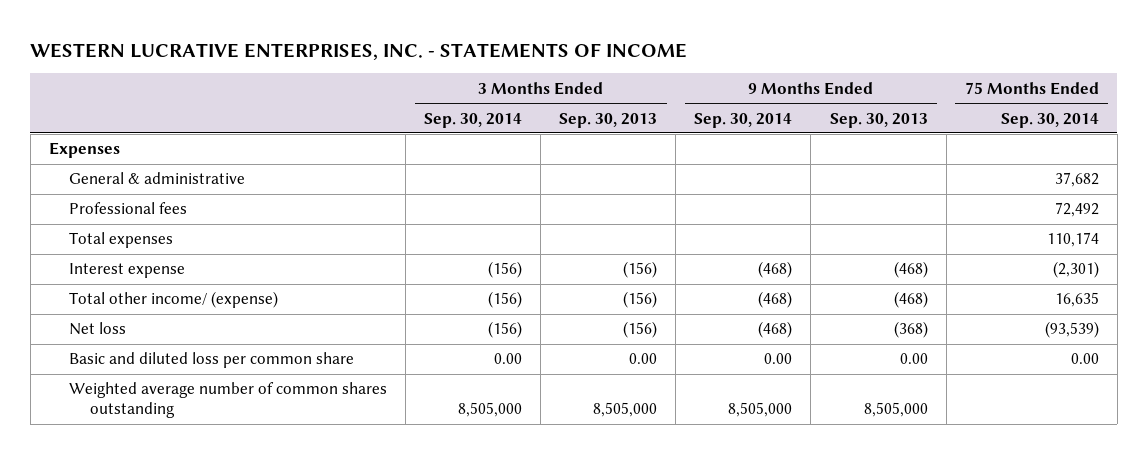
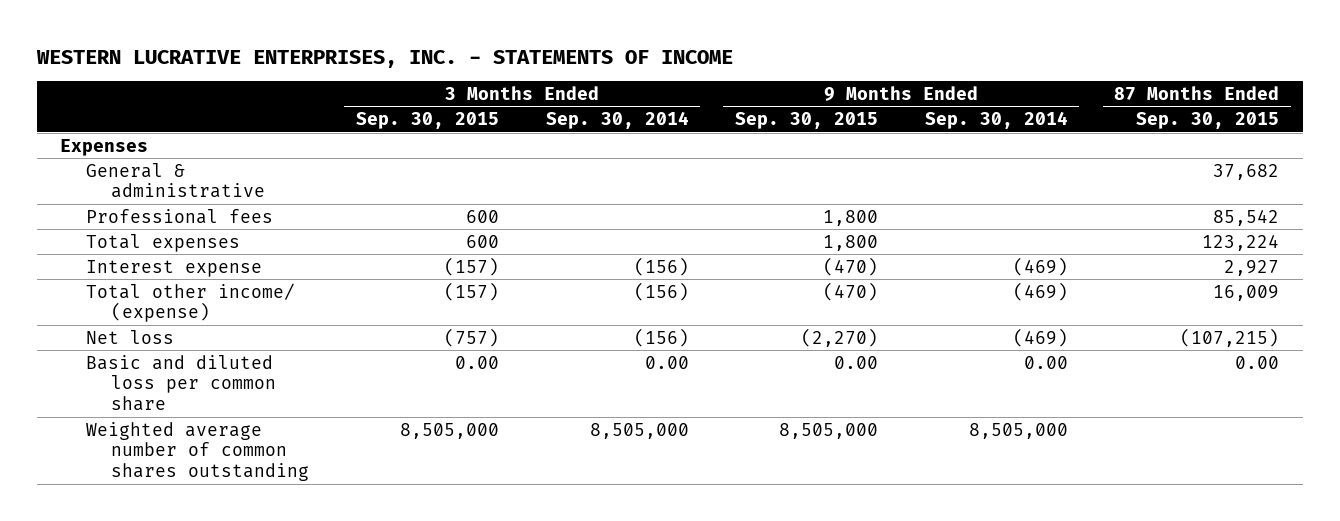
- | 3 Months Ended Sep. 30, 2014 | 3 Months Ended Sep. 30, 2013 | 9 Months Ended Sep. 30, 2014 | 9 Months Ended Sep. 30, 2013 | 75 Months Ended Sep. 30, 2014
+ | 3 Months Ended Sep. 30, 2015 | 3 Months Ended Sep. 30, 2014 | 9 Months Ended Sep. 30, 2015 | 9 Months Ended Sep. 30, 2014 | 87 Months Ended Sep. 30, 2015
- Interest expense | (156) | (156) | (468) | (468) | (2,301)
- Total other income/ (expense) | (156) | (156) | (468) | (468) | 16,635
- Net loss | (156) | (156) | (468) | (368) | (93,539)
+ Interest expense | (157) | (156) | (470) | (469) | 2,927
+ Total other income/ (expense) | (157) | (156) | (470) | (469) | 16,009
+ Net loss | (757) | (156) | (2,270) | (469) | (107,215)

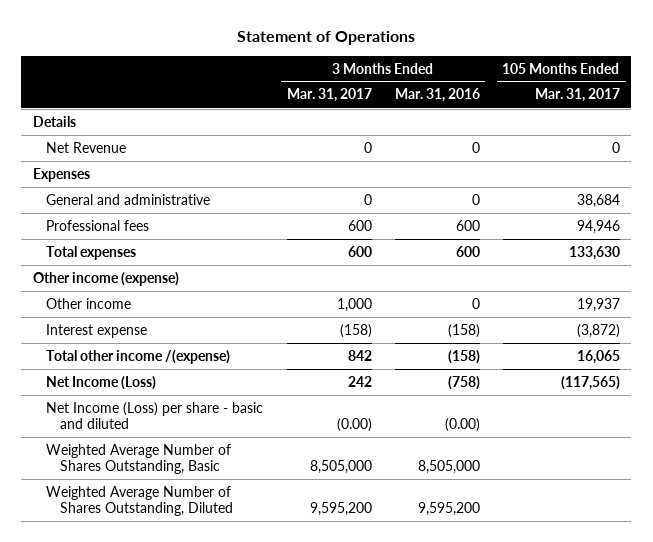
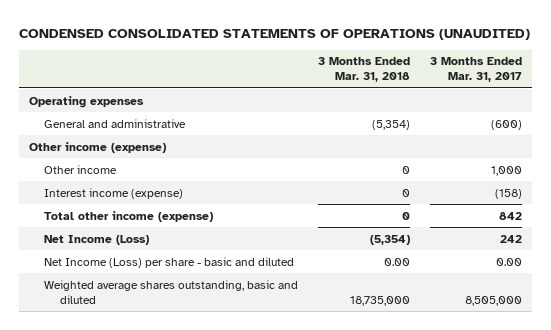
- Statement of Operations
+ CONDENSED CONSOLIDATED STATEMENTS OF OPERATIONS (UNAUDITED)
- | 3 Months Ended Mar. 31, 2017 | 3 Months Ended Mar. 31, 2016 | 105 Months Ended Mar. 31, 2017
+ | 3 Months Ended Mar. 31, 2018 | 3 Months Ended Mar. 31, 2017
- Details
- Net Revenue | 0 | 0 | 0
- Expenses
- General and administrative | 0 | 0 | 38,684
- Professional fees | 600 | 600 | 94,946
- Total expenses | 600 | 600 | 133,630
+ Operating expenses
+ General and administrative | (5,354) | (600)
- Interest expense | (158) | (158) | (3,872)
- Total other income /(expense) | 842 | (158) | 16,065
+ Interest income (expense) | 0 | (158)
+ Total other income (expense) | 0 | 842
- Net Income (Loss) per share - basic and diluted | (0.00) | (0.00) |
- Weighted Average Number of Shares Outstanding, Basic | 8,505,000 | 8,505,000 |
- Weighted Average Number of Shares Outstanding, Diluted | 9,595,200 | 9,595,200 |
+ Net Income (Loss) per share - basic and diluted | 0.00 | 0.00
+ Weighted average shares outstanding, basic and diluted | 18,735,000 | 8,505,000

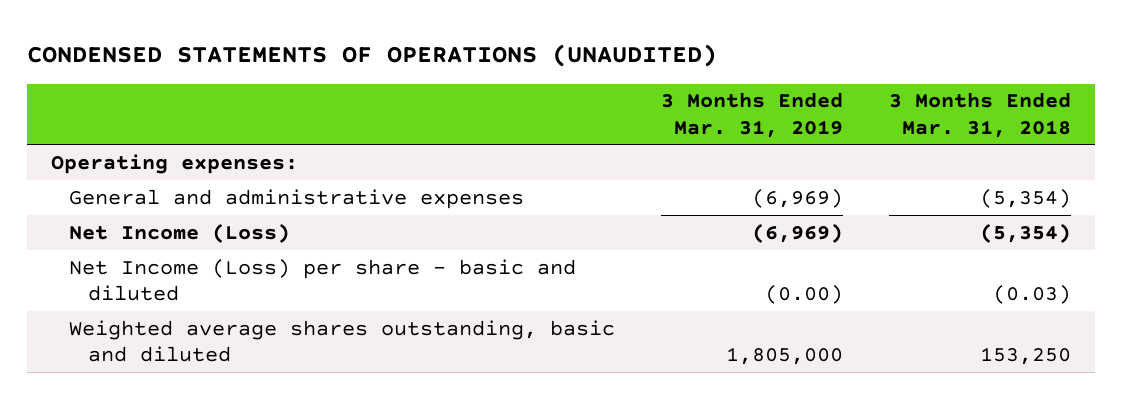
- CONDENSED CONSOLIDATED STATEMENTS OF OPERATIONS (UNAUDITED)
+ CONDENSED STATEMENTS OF OPERATIONS (UNAUDITED)
- | 3 Months Ended Mar. 31, 2018 | 3 Months Ended Mar. 31, 2017
+ | 3 Months Ended Mar. 31, 2019 | 3 Months Ended Mar. 31, 2018
- Operating expenses
- General and administrative | (5,354) | (600)
- Other income (expense)
- Other income | 0 | 1,000
- Interest income (expense) | 0 | (158)
- Total other income (expense) | 0 | 842
+ Operating expenses:
+ General and administrative expenses | (6,969) | (5,354)
- Net Income (Loss) per share - basic and diluted | 0.00 | 0.00
- Weighted average shares outstanding, basic and diluted | 18,735,000 | 8,505,000
+ Net Income (Loss) per share - basic and diluted | (0.00) | (0.03)
+ Weighted average shares outstanding, basic and diluted | 1,805,000 | 153,250

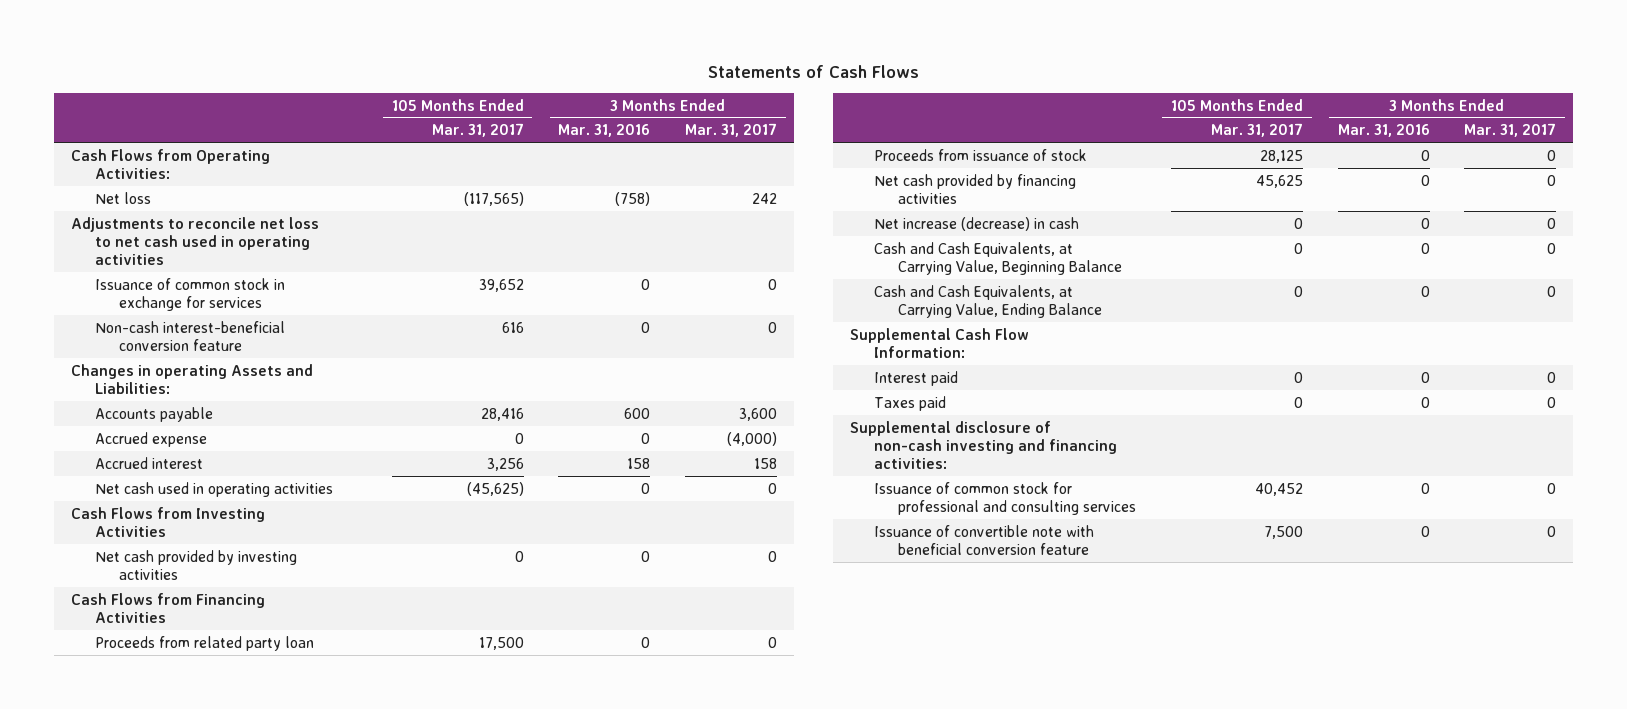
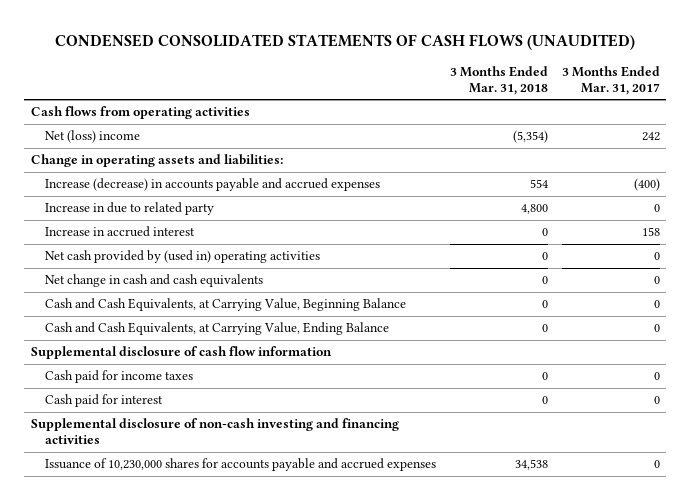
- Statements of Cash Flows
+ CONDENSED CONSOLIDATED STATEMENTS OF CASH FLOWS (UNAUDITED)
- | 105 Months Ended Mar. 31, 2017 | 3 Months Ended Mar. 31, 2016 | 3 Months Ended Mar. 31, 2017
+ | 3 Months Ended Mar. 31, 2018 | 3 Months Ended Mar. 31, 2017
- Cash Flows from Operating Activities:
- Net loss | (117,565) | (758) | 242
- Adjustments to reconcile net loss to net cash used in operating activities
- Issuance of common stock in exchange for services | 39,652 | 0 | 0
- Non-cash interest-beneficial conversion feature | 616 | 0 | 0
- Changes in operating Assets and Liabilities:
- Accounts payable | 28,416 | 600 | 3,600
- Accrued expense | 0 | 0 | (4,000)
- Accrued interest | 3,256 | 158 | 158
- Net cash used in operating activities | (45,625) | 0 | 0
- Cash Flows from Investing Activities
- Net cash provided by investing activities | 0 | 0 | 0
- Cash Flows from Financing Activities
- Proceeds from related party loan | 17,500 | 0 | 0
- Proceeds from issuance of stock | 28,125 | 0 | 0
- Net cash provided by financing activities | 45,625 | 0 | 0
- Net increase (decrease) in cash | 0 | 0 | 0
+ Cash flows from operating activities
+ Net (loss) income | (5,354) | 242
+ Change in operating assets and liabilities:
+ Increase (decrease) in accounts payable and accrued expenses | 554 | (400)
+ Increase in due to related party | 4,800 | 0
+ Increase in accrued interest | 0 | 158
+ Net cash provided by (used in) operating activities | 0 | 0
+ Net change in cash and cash equivalents | 0 | 0
- Supplemental Cash Flow Information:
- Interest paid | 0 | 0 | 0
- Taxes paid | 0 | 0 | 0
- Supplemental disclosure of non-cash investing and financing activities:
- Issuance of common stock for professional and consulting services | 40,452 | 0 | 0
- Issuance of convertible note with beneficial conversion feature | 7,500 | 0 | 0
+ Supplemental disclosure of cash flow information
+ Cash paid for income taxes | 0 | 0
+ Cash paid for interest | 0 | 0
+ Supplemental disclosure of non-cash investing and financing activities
+ Issuance of 10,230,000 shares for accounts payable and accrued expenses | 34,538 | 0

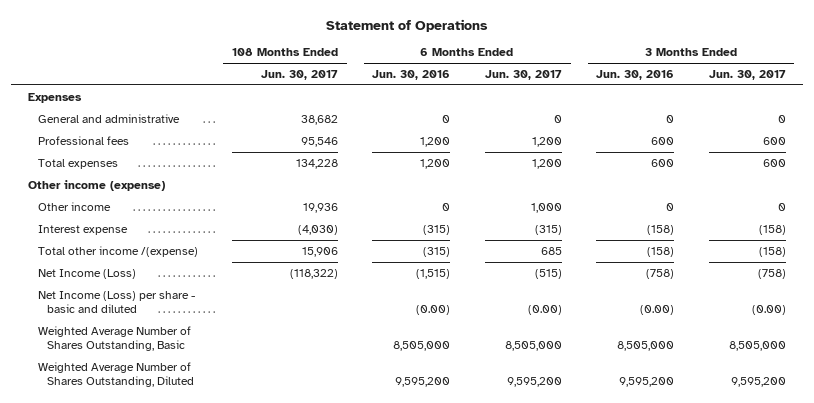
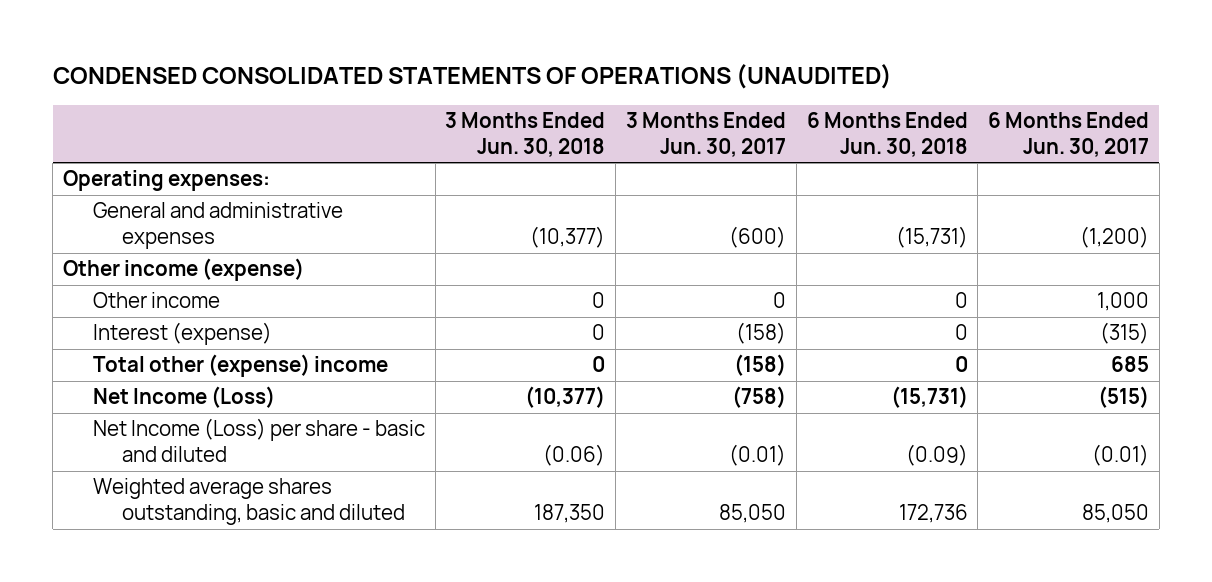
- Statement of Operations
+ CONDENSED CONSOLIDATED STATEMENTS OF OPERATIONS (UNAUDITED)
- | 108 Months Ended Jun. 30, 2017 | 6 Months Ended Jun. 30, 2016 | 6 Months Ended Jun. 30, 2017 | 3 Months Ended Jun. 30, 2016 | 3 Months Ended Jun. 30, 2017
+ | 3 Months Ended Jun. 30, 2018 | 3 Months Ended Jun. 30, 2017 | 6 Months Ended Jun. 30, 2018 | 6 Months Ended Jun. 30, 2017
- Expenses
- General and administrative | 38,682 | 0 | 0 | 0 | 0
- Professional fees | 95,546 | 1,200 | 1,200 | 600 | 600
- Total expenses | 134,228 | 1,200 | 1,200 | 600 | 600
+ Operating expenses:
+ General and administrative expenses | (10,377) | (600) | (15,731) | (1,200)
- Interest expense | (4,030) | (315) | (315) | (158) | (158)
- Total other income /(expense) | 15,906 | (315) | 685 | (158) | (158)
+ Interest (expense) | 0 | (158) | 0 | (315)
+ Total other (expense) income | 0 | (158) | 0 | 685
- Net Income (Loss) per share - basic and diluted | | (0.00) | (0.00) | (0.00) | (0.00)
- Weighted Average Number of Shares Outstanding, Basic | | 8,505,000 | 8,505,000 | 8,505,000 | 8,505,000
- Weighted Average Number of Shares Outstanding, Diluted | | 9,595,200 | 9,595,200 | 9,595,200 | 9,595,200
+ Net Income (Loss) per share - basic and diluted | (0.06) | (0.01) | (0.09) | (0.01)
+ Weighted average shares outstanding, basic and diluted | 187,350 | 85,050 | 172,736 | 85,050

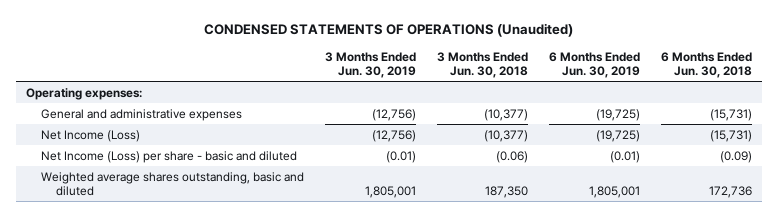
- CONDENSED CONSOLIDATED STATEMENTS OF OPERATIONS (UNAUDITED)
+ CONDENSED STATEMENTS OF OPERATIONS (Unaudited)
- | 3 Months Ended Jun. 30, 2018 | 3 Months Ended Jun. 30, 2017 | 6 Months Ended Jun. 30, 2018 | 6 Months Ended Jun. 30, 2017
+ | 3 Months Ended Jun. 30, 2019 | 3 Months Ended Jun. 30, 2018 | 6 Months Ended Jun. 30, 2019 | 6 Months Ended Jun. 30, 2018
- Other income (expense)
- Other income | 0 | 0 | 0 | 1,000
- Interest (expense) | 0 | (158) | 0 | (315)
- Total other (expense) income | 0 | (158) | 0 | 685

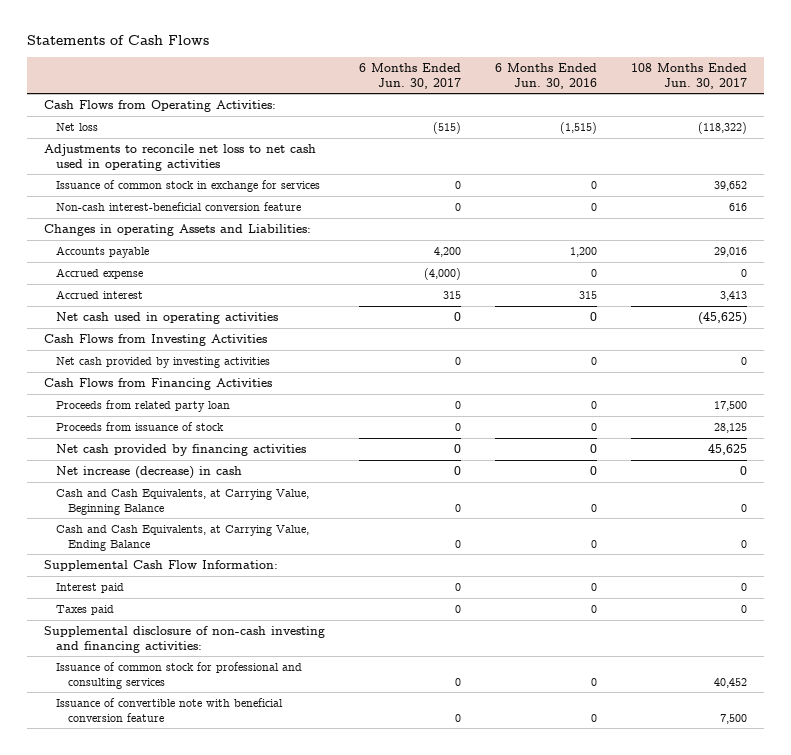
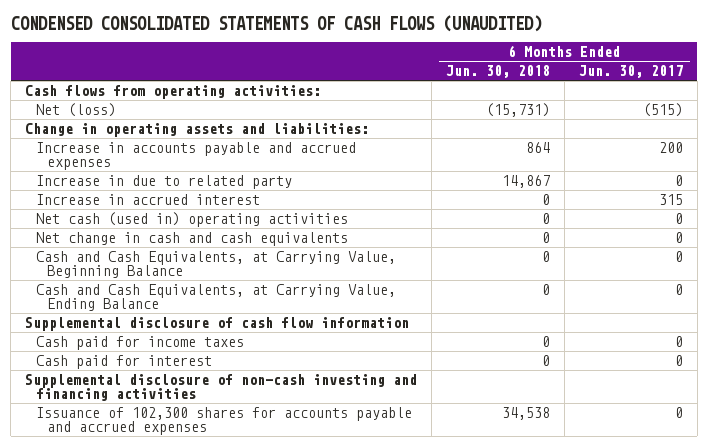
- Statements of Cash Flows
+ CONDENSED CONSOLIDATED STATEMENTS OF CASH FLOWS (UNAUDITED)
- | 6 Months Ended Jun. 30, 2017 | 6 Months Ended Jun. 30, 2016 | 108 Months Ended Jun. 30, 2017
+ | 6 Months Ended Jun. 30, 2018 | 6 Months Ended Jun. 30, 2017
- Cash Flows from Operating Activities:
- Net loss | (515) | (1,515) | (118,322)
- Adjustments to reconcile net loss to net cash used in operating activities
- Issuance of common stock in exchange for services | 0 | 0 | 39,652
- Non-cash interest-beneficial conversion feature | 0 | 0 | 616
- Changes in operating Assets and Liabilities:
- Accounts payable | 4,200 | 1,200 | 29,016
- Accrued expense | (4,000) | 0 | 0
- Accrued interest | 315 | 315 | 3,413
- Net cash used in operating activities | 0 | 0 | (45,625)
- Cash Flows from Investing Activities
- Net cash provided by investing activities | 0 | 0 | 0
- Cash Flows from Financing Activities
- Proceeds from related party loan | 0 | 0 | 17,500
- Proceeds from issuance of stock | 0 | 0 | 28,125
- Net cash provided by financing activities | 0 | 0 | 45,625
- Net increase (decrease) in cash | 0 | 0 | 0
+ Cash flows from operating activities:
+ Net (loss) | (15,731) | (515)
+ Change in operating assets and liabilities:
+ Increase in accounts payable and accrued expenses | 864 | 200
+ Increase in due to related party | 14,867 | 0
+ Increase in accrued interest | 0 | 315
+ Net cash (used in) operating activities | 0 | 0
+ Net change in cash and cash equivalents | 0 | 0
- Supplemental Cash Flow Information:
- Interest paid | 0 | 0 | 0
- Taxes paid | 0 | 0 | 0
- Supplemental disclosure of non-cash investing and financing activities:
- Issuance of common stock for professional and consulting services | 0 | 0 | 40,452
- Issuance of convertible note with beneficial conversion feature | 0 | 0 | 7,500
+ Supplemental disclosure of cash flow information
+ Cash paid for income taxes | 0 | 0
+ Cash paid for interest | 0 | 0
+ Supplemental disclosure of non-cash investing and financing activities
+ Issuance of 102,300 shares for accounts payable and accrued expenses | 34,538 | 0

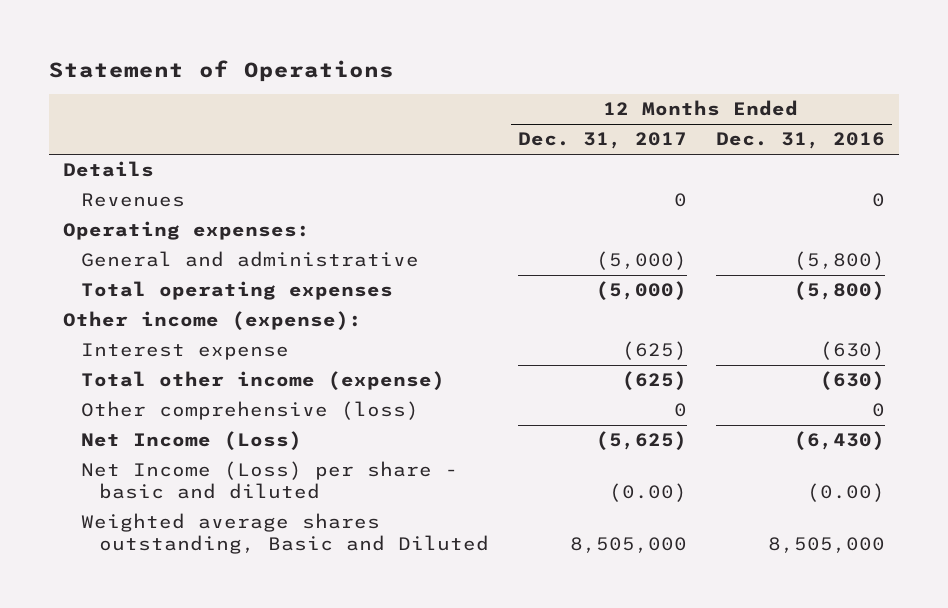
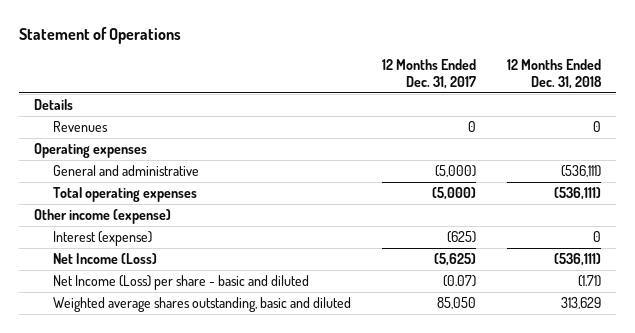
- | 12 Months Ended Dec. 31, 2017 | 12 Months Ended Dec. 31, 2016
+ | 12 Months Ended Dec. 31, 2017 | 12 Months Ended Dec. 31, 2018
- Operating expenses:
+ Operating expenses
- Other income (expense):
- Interest expense | (625) | (630)
- Total other income (expense) | (625) | (630)
- Other comprehensive (loss) | 0 | 0
+ Other income (expense)
+ Interest (expense) | (625) | 0
- Net Income (Loss) per share - basic and diluted | (0.00) | (0.00)
- Weighted average shares outstanding, Basic and Diluted | 8,505,000 | 8,505,000
+ Net Income (Loss) per share - basic and diluted | (0.07) | (1.71)
+ Weighted average shares outstanding, basic and diluted | 85,050 | 313,629

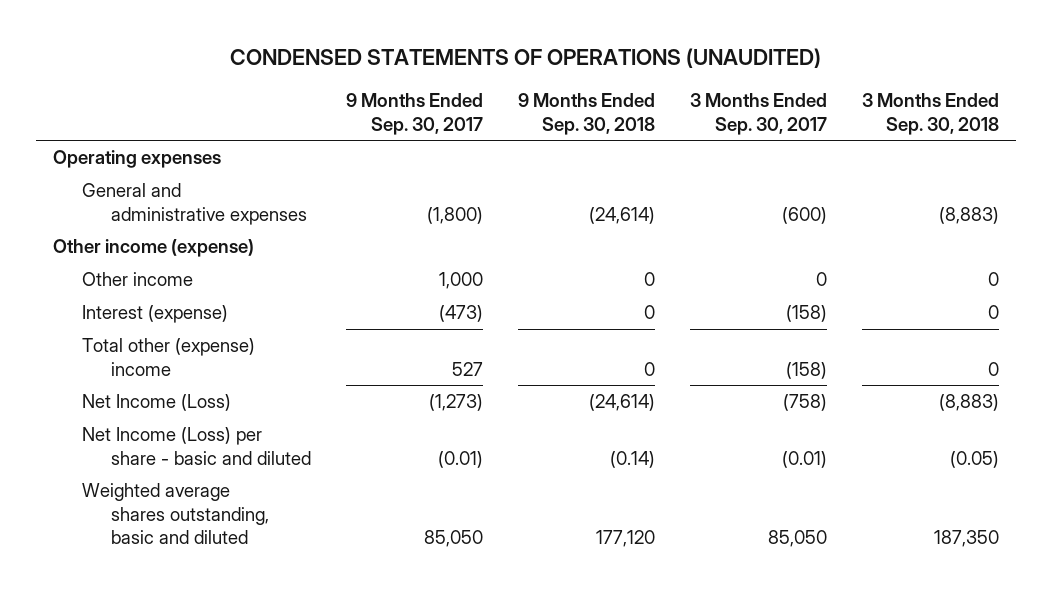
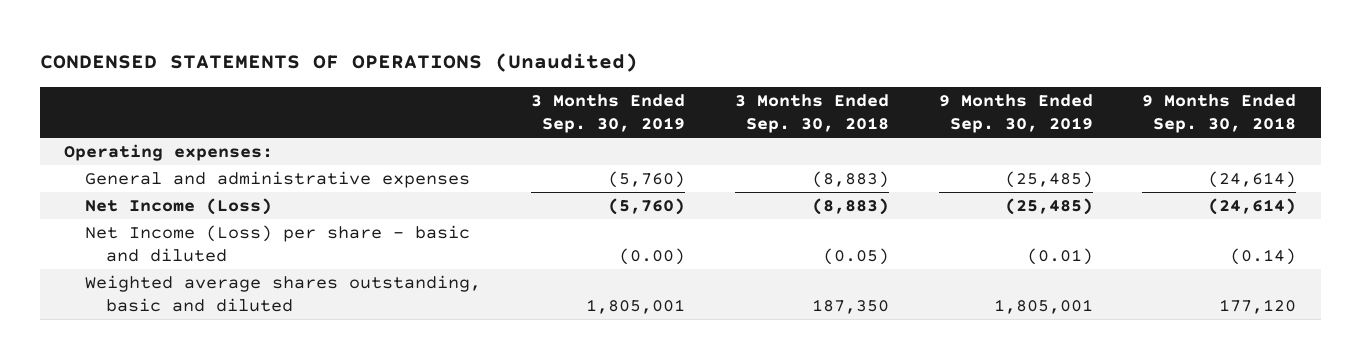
- CONDENSED STATEMENTS OF OPERATIONS (UNAUDITED)
+ CONDENSED STATEMENTS OF OPERATIONS (Unaudited)
- | 9 Months Ended Sep. 30, 2017 | 9 Months Ended Sep. 30, 2018 | 3 Months Ended Sep. 30, 2017 | 3 Months Ended Sep. 30, 2018
+ | 3 Months Ended Sep. 30, 2019 | 3 Months Ended Sep. 30, 2018 | 9 Months Ended Sep. 30, 2019 | 9 Months Ended Sep. 30, 2018
- Operating expenses
+ Operating expenses:
- Other income (expense)
- Other income | 1,000 | 0 | 0 | 0
- Interest (expense) | (473) | 0 | (158) | 0
- Total other (expense) income | 527 | 0 | (158) | 0

